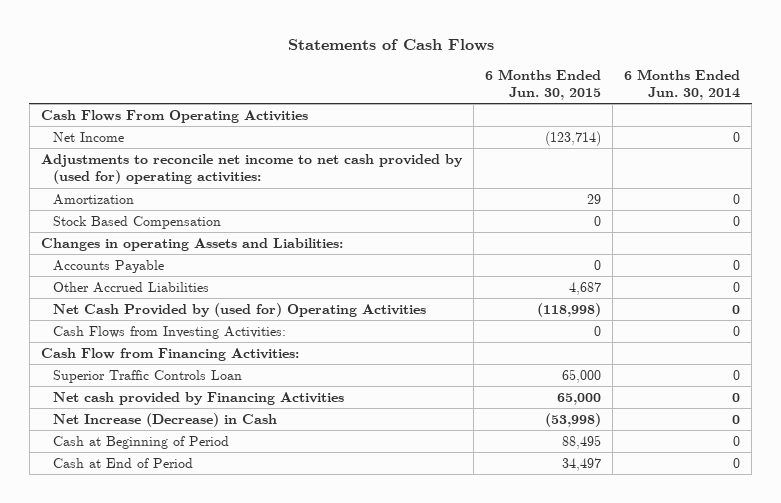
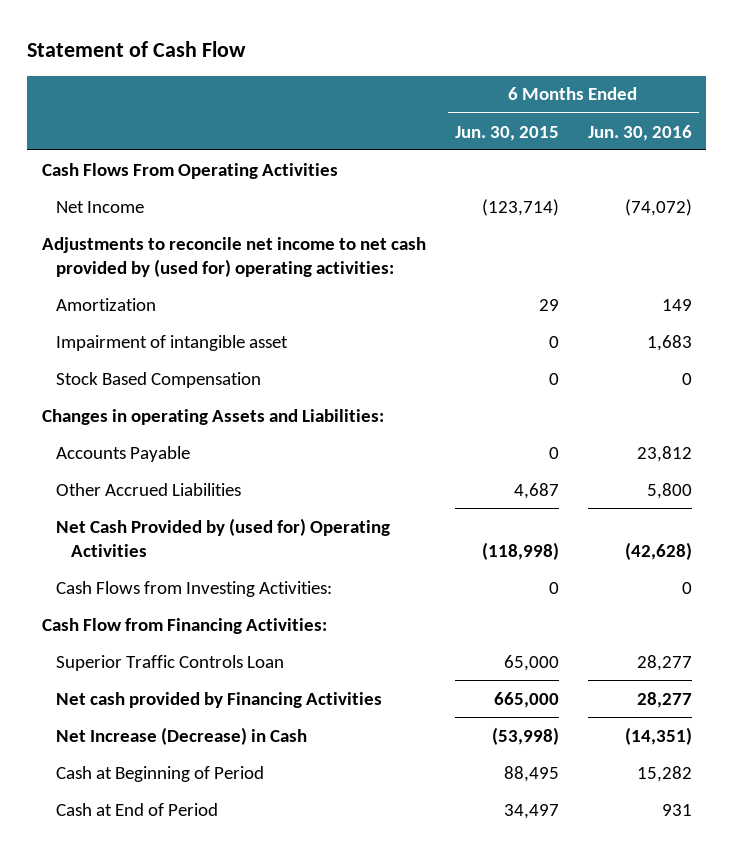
- Statements of Cash Flows
+ Statement of Cash Flow
- | 6 Months Ended Jun. 30, 2015 | 6 Months Ended Jun. 30, 2014
+ | 6 Months Ended Jun. 30, 2015 | 6 Months Ended Jun. 30, 2016
+ Impairment of intangible asset | 0 | 1,683
- Net cash provided by Financing Activities | 65,000 | 0
+ Net cash provided by Financing Activities | 665,000 | 28,277

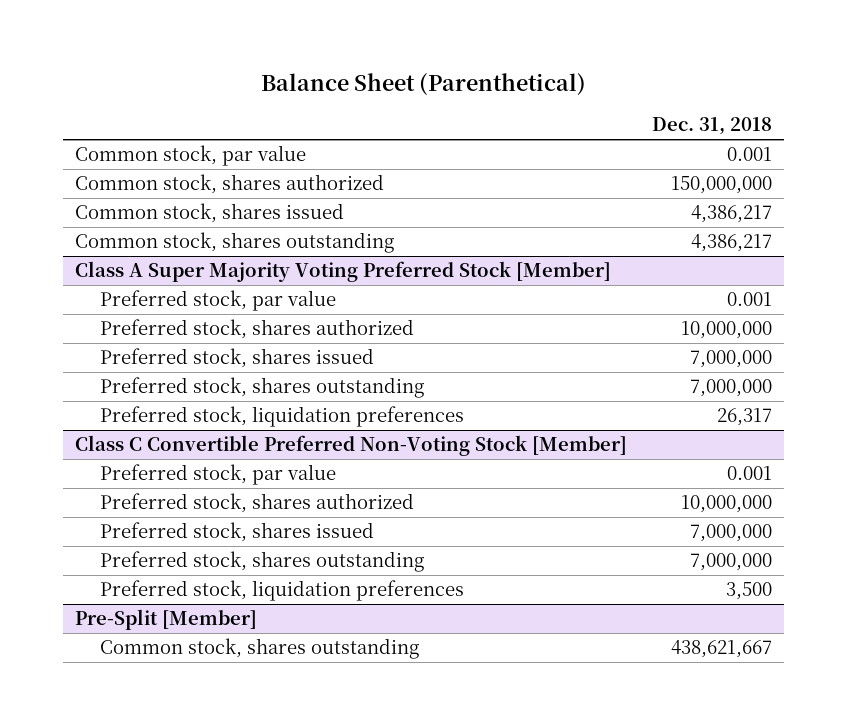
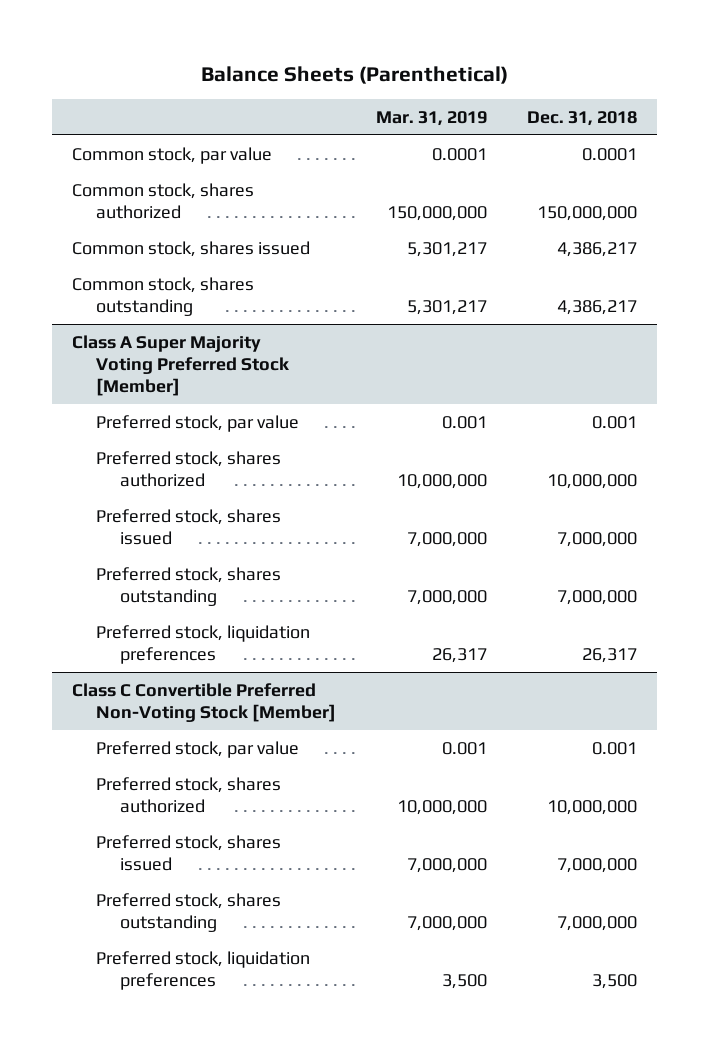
- Balance Sheet (Parenthetical)
+ Balance Sheets (Parenthetical)
- | Dec. 31, 2018
+ | Mar. 31, 2019 | Dec. 31, 2018
- Common stock, par value | 0.001
+ Common stock, par value | 0.0001 | 0.0001
- Pre-Split [Member]
- Common stock, shares outstanding | 438,621,667

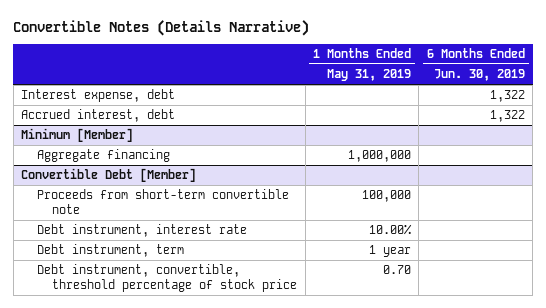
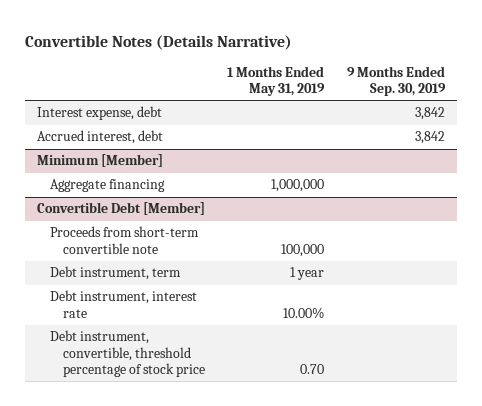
- | 1 Months Ended May 31, 2019 | 6 Months Ended Jun. 30, 2019
+ | 1 Months Ended May 31, 2019 | 9 Months Ended Sep. 30, 2019
@ Convertible Debt [Member]
moved down: Debt instrument, interest rate | 10.00% |

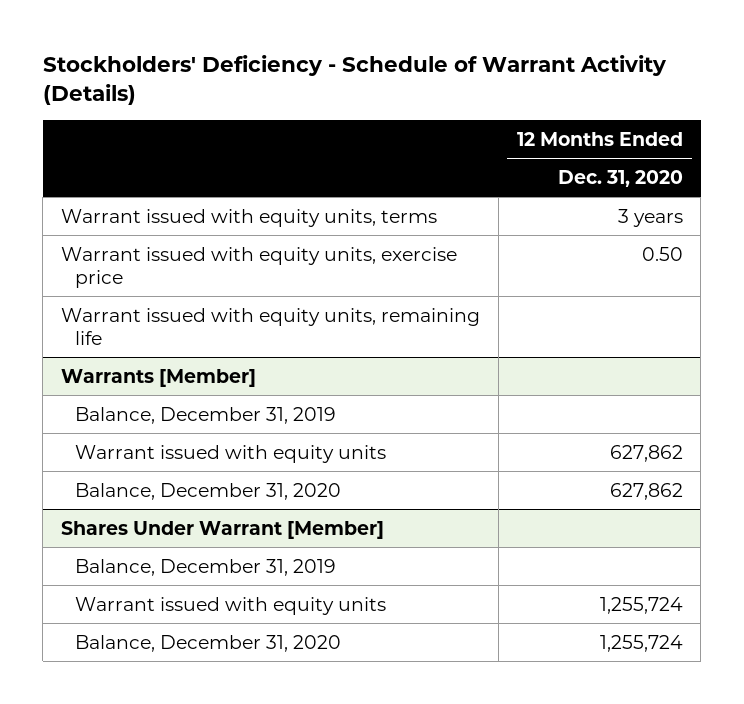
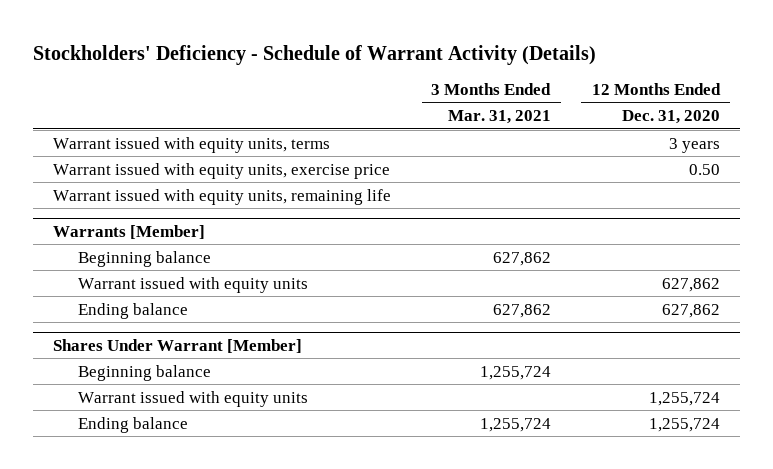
- | 12 Months Ended Dec. 31, 2020
+ | 3 Months Ended Mar. 31, 2021 | 12 Months Ended Dec. 31, 2020
@ Warrants [Member]
- Balance, December 31, 2019
+ Beginning balance | 627,862 |
- Balance, December 31, 2020 | 627,862
+ Ending balance | 627,862 | 627,862
@ Shares Under Warrant [Member]
- Balance, December 31, 2019
+ Beginning balance | 1,255,724 |
- Balance, December 31, 2020 | 1,255,724
+ Ending balance | 1,255,724 | 1,255,724

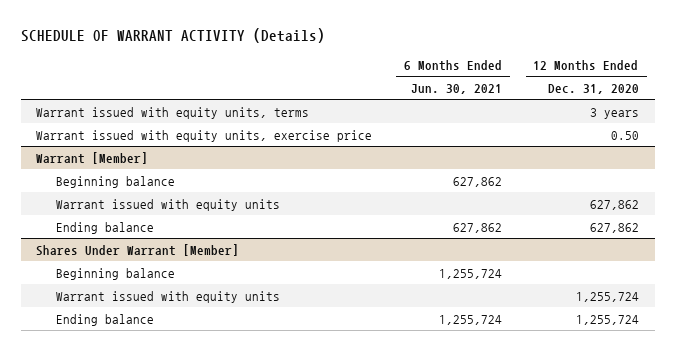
- Stockholders' Deficiency - Schedule of Warrant Activity (Details)
+ SCHEDULE OF WARRANT ACTIVITY (Details)
- | 3 Months Ended Mar. 31, 2021 | 12 Months Ended Dec. 31, 2020
+ | 6 Months Ended Jun. 30, 2021 | 12 Months Ended Dec. 31, 2020
- Warrant issued with equity units, remaining life
- Warrants [Member]
+ Warrant [Member]

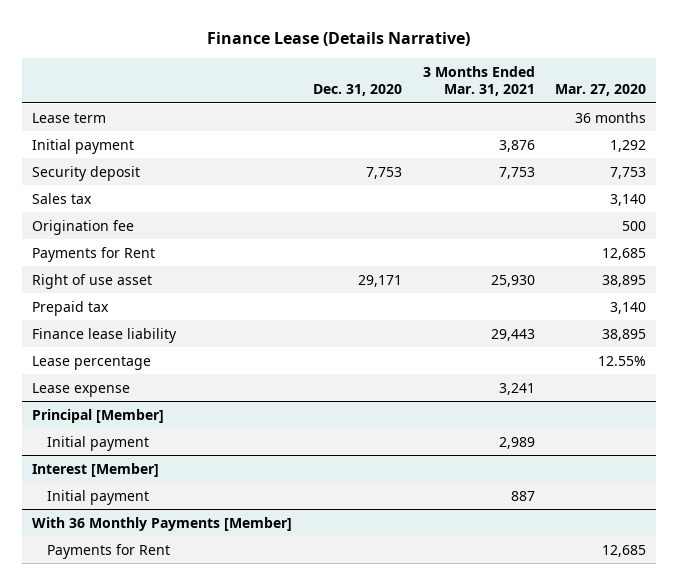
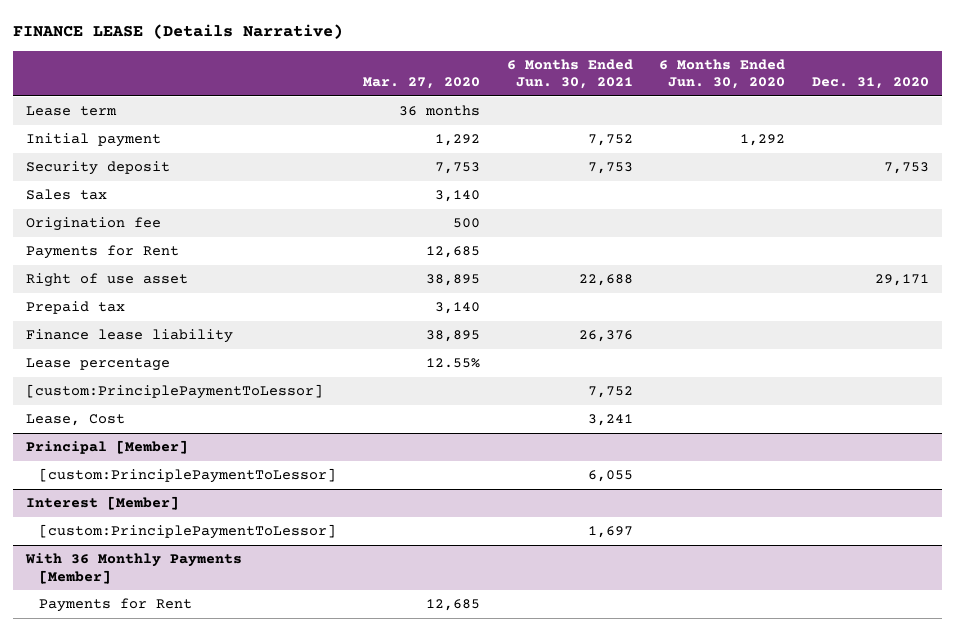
- Finance Lease (Details Narrative)
+ FINANCE LEASE (Details Narrative)
- | Dec. 31, 2020 | 3 Months Ended Mar. 31, 2021 | Mar. 27, 2020
+ | Mar. 27, 2020 | 6 Months Ended Jun. 30, 2021 | 6 Months Ended Jun. 30, 2020 | Dec. 31, 2020
- Lease expense | | 3,241 |
+ [custom:PrinciplePaymentToLessor] | | 7,752 | |
+ Lease, Cost | | 3,241 | |
@ Principal [Member]
- Initial payment | | 2,989 |
+ [custom:PrinciplePaymentToLessor] | | 6,055 | |
@ Interest [Member]
- Initial payment | | 887 |
+ [custom:PrinciplePaymentToLessor] | | 1,697 | |

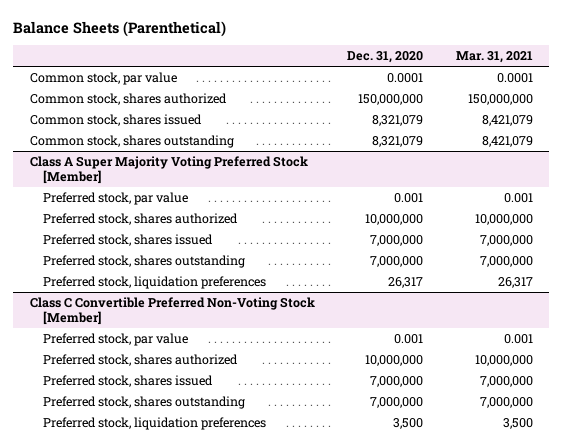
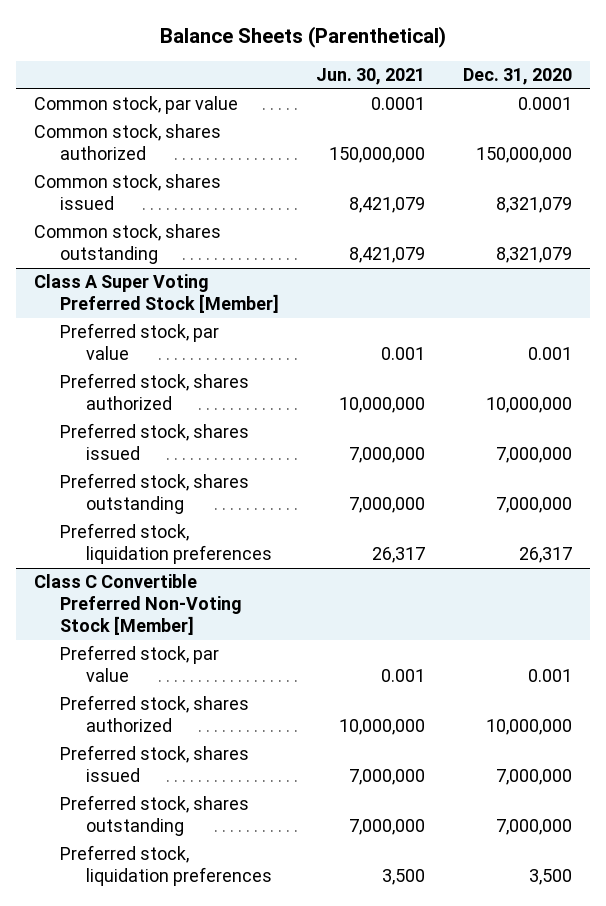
- | Dec. 31, 2020 | Mar. 31, 2021
+ | Jun. 30, 2021 | Dec. 31, 2020
- Class A Super Majority Voting Preferred Stock [Member]
+ Class A Super Voting Preferred Stock [Member]

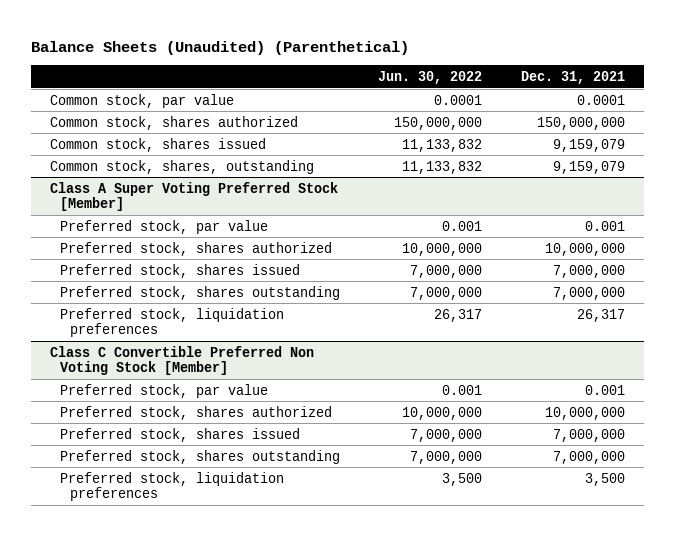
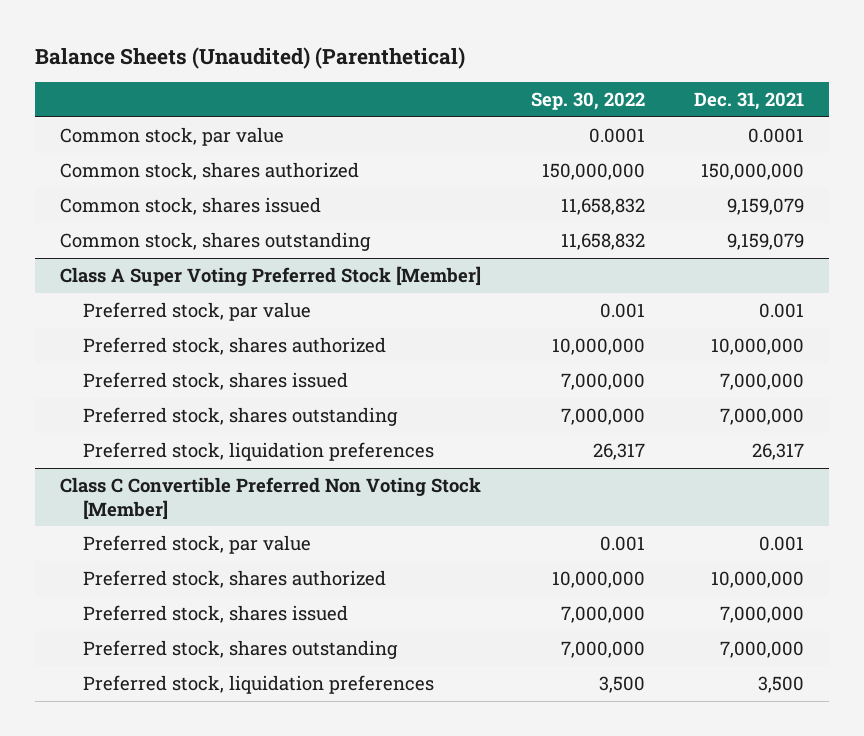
- | Jun. 30, 2022 | Dec. 31, 2021
+ | Sep. 30, 2022 | Dec. 31, 2021
- Common stock, shares, outstanding | 11,133,832 | 9,159,079
+ Common stock, shares outstanding | 11,658,832 | 9,159,079

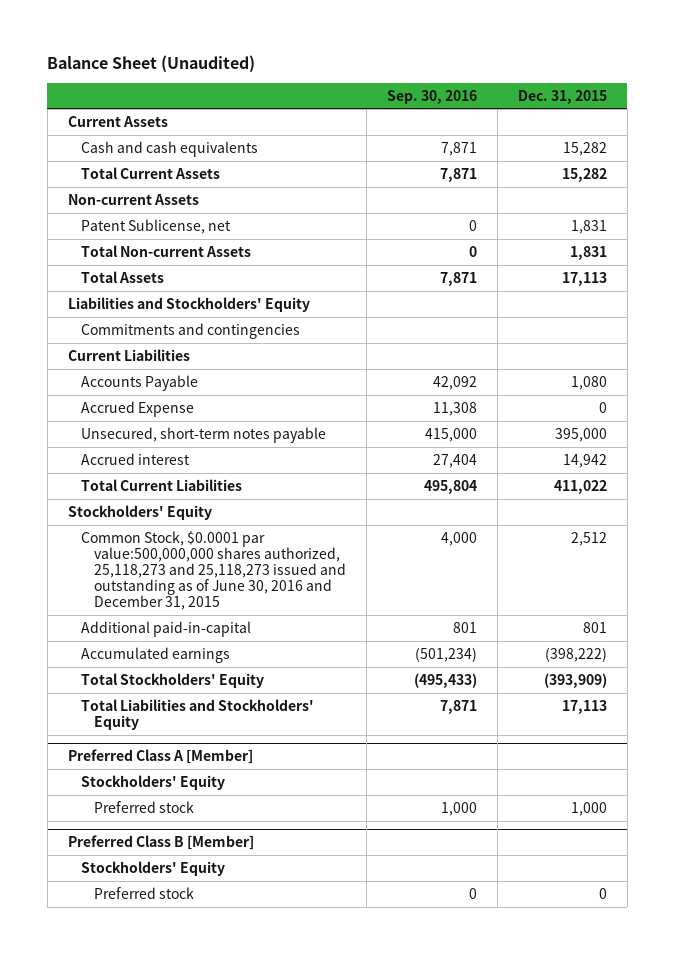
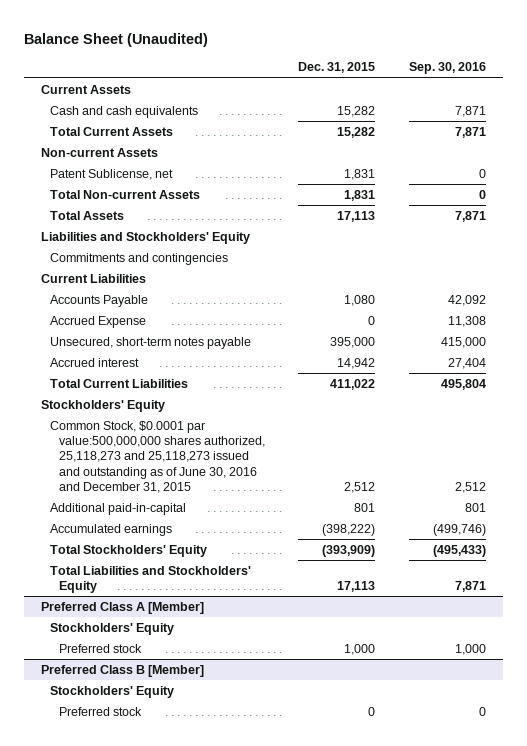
- | Sep. 30, 2016 | Dec. 31, 2015
+ | Dec. 31, 2015 | Sep. 30, 2016
- Common Stock, $0.0001 par value:500,000,000 shares authorized, 25,118,273 and 25,118,273 issued and outstanding as of June 30, 2016 and December 31, 2015 | 4,000 | 2,512
+ Common Stock, $0.0001 par value:500,000,000 shares authorized, 25,118,273 and 25,118,273 issued and outstanding as of June 30, 2016 and December 31, 2015 | 2,512 | 2,512
- Accumulated earnings | (501,234) | (398,222)
+ Accumulated earnings | (398,222) | (499,746)

